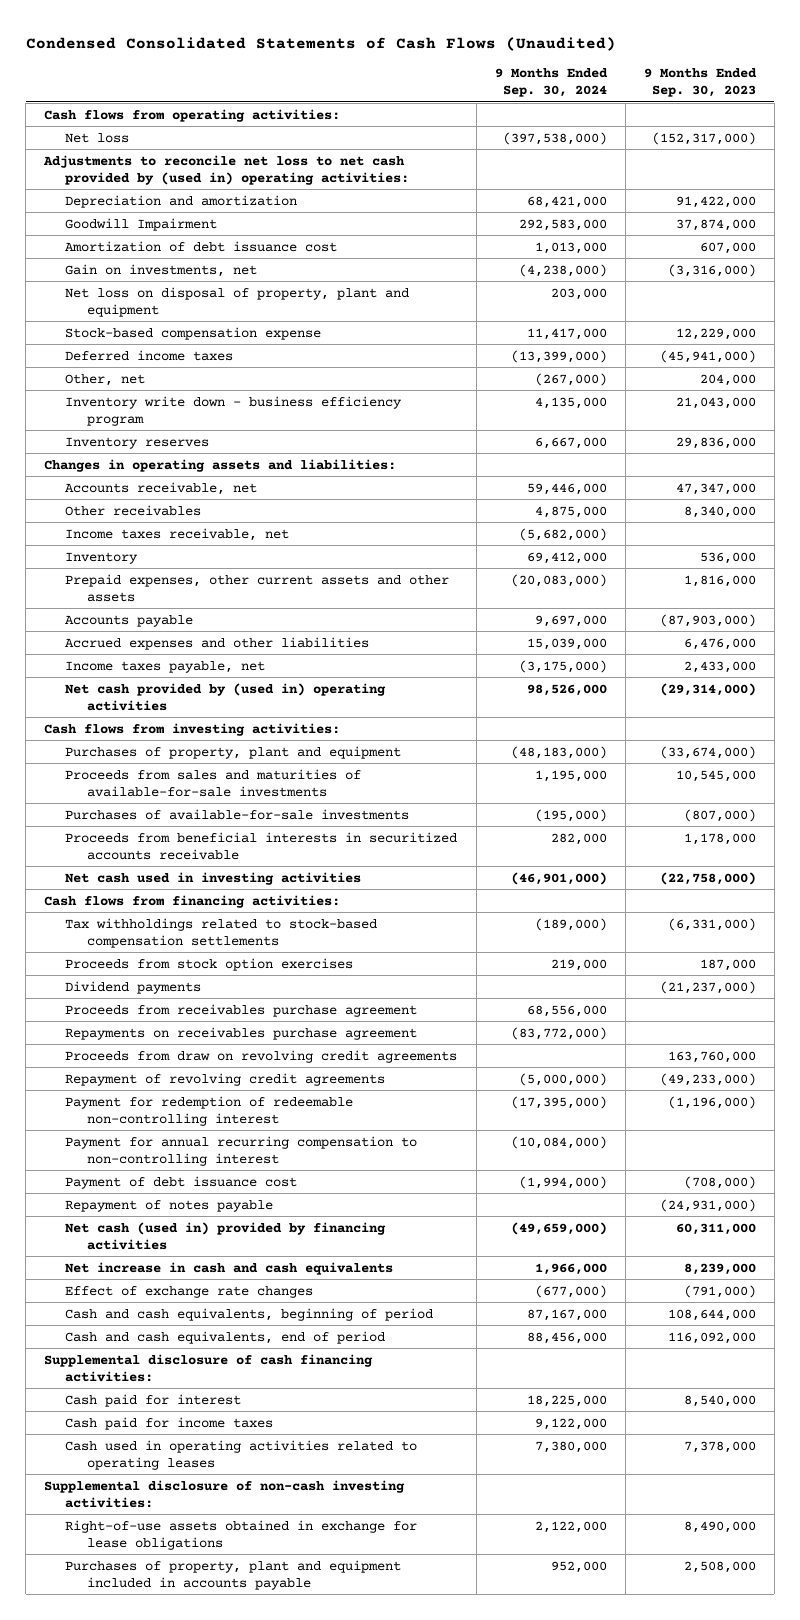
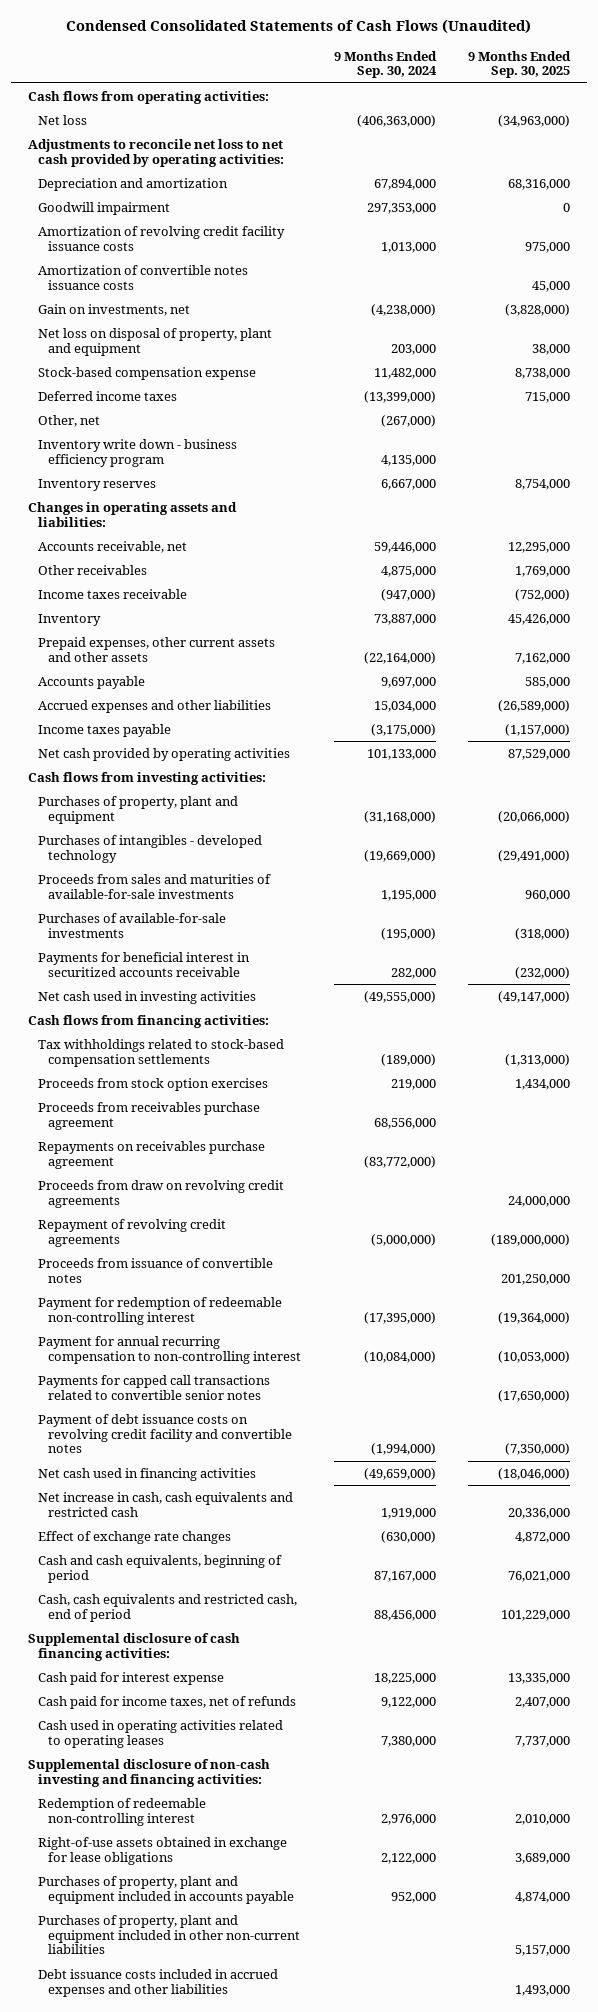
- | 9 Months Ended Sep. 30, 2024 | 9 Months Ended Sep. 30, 2023
+ | 9 Months Ended Sep. 30, 2024 | 9 Months Ended Sep. 30, 2025
- Net loss | (397,538,000) | (152,317,000)
- Adjustments to reconcile net loss to net cash provided by (used in) operating activities:
- Depreciation and amortization | 68,421,000 | 91,422,000
- Goodwill Impairment | 292,583,000 | 37,874,000
- Amortization of debt issuance cost | 1,013,000 | 607,000
+ Net loss | (406,363,000) | (34,963,000)
+ Adjustments to reconcile net loss to net cash provided by operating activities:
+ Depreciation and amortization | 67,894,000 | 68,316,000
+ Goodwill impairment | 297,353,000 | 0
+ Amortization of revolving credit facility issuance costs | 1,013,000 | 975,000
+ Amortization of convertible notes issuance costs | | 45,000
- Stock-based compensation expense | 11,417,000 | 12,229,000
+ Stock-based compensation expense | 11,482,000 | 8,738,000
- Income taxes receivable, net | (5,682,000) |
- Inventory | 69,412,000 | 536,000
- Prepaid expenses, other current assets and other assets | (20,083,000) | 1,816,000
+ Income taxes receivable | (947,000) | (752,000)
+ Inventory | 73,887,000 | 45,426,000
+ Prepaid expenses, other current assets and other assets | (22,164,000) | 7,162,000
- Accrued expenses and other liabilities | 15,039,000 | 6,476,000
- Income taxes payable, net | (3,175,000) | 2,433,000
- Net cash provided by (used in) operating activities | 98,526,000 | (29,314,000)
+ Accrued expenses and other liabilities | 15,034,000 | (26,589,000)
+ Income taxes payable | (3,175,000) | (1,157,000)
+ Net cash provided by operating activities | 101,133,000 | 87,529,000
- Purchases of property, plant and equipment | (48,183,000) | (33,674,000)
+ Purchases of property, plant and equipment | (31,168,000) | (20,066,000)
+ Purchases of intangibles - developed technology | (19,669,000) | (29,491,000)
- Proceeds from beneficial interests in securitized accounts receivable | 282,000 | 1,178,000
- Net cash used in investing activities | (46,901,000) | (22,758,000)
+ Payments for beneficial interest in securitized accounts receivable | 282,000 | (232,000)
+ Net cash used in investing activities | (49,555,000) | (49,147,000)
- Dividend payments | | (21,237,000)
+ Proceeds from issuance of convertible notes | | 201,250,000
- Payment of debt issuance cost | (1,994,000) | (708,000)
- Repayment of notes payable | | (24,931,000)
- Net cash (used in) provided by financing activities | (49,659,000) | 60,311,000
- Net increase in cash and cash equivalents | 1,966,000 | 8,239,000
- Effect of exchange rate changes | (677,000) | (791,000)
+ Payments for capped call transactions related to convertible senior notes | | (17,650,000)
+ Payment of debt issuance costs on revolving credit facility and convertible notes | (1,994,000) | (7,350,000)
+ Net cash used in financing activities | (49,659,000) | (18,046,000)
+ Net increase in cash, cash equivalents and restricted cash | 1,919,000 | 20,336,000
+ Effect of exchange rate changes | (630,000) | 4,872,000
- Cash and cash equivalents, end of period | 88,456,000 | 116,092,000
+ Cash, cash equivalents and restricted cash, end of period | 88,456,000 | 101,229,000
- Cash paid for interest | 18,225,000 | 8,540,000
- Cash paid for income taxes | 9,122,000 |
+ Cash paid for interest expense | 18,225,000 | 13,335,000
+ Cash paid for income taxes, net of refunds | 9,122,000 | 2,407,000
- Supplemental disclosure of non-cash investing activities:
+ Supplemental disclosure of non-cash investing and financing activities:
+ Redemption of redeemable non-controlling interest | 2,976,000 | 2,010,000
+ Purchases of property, plant and equipment included in other non-current liabilities | | 5,157,000
+ Debt issuance costs included in accrued expenses and other liabilities | | 1,493,000

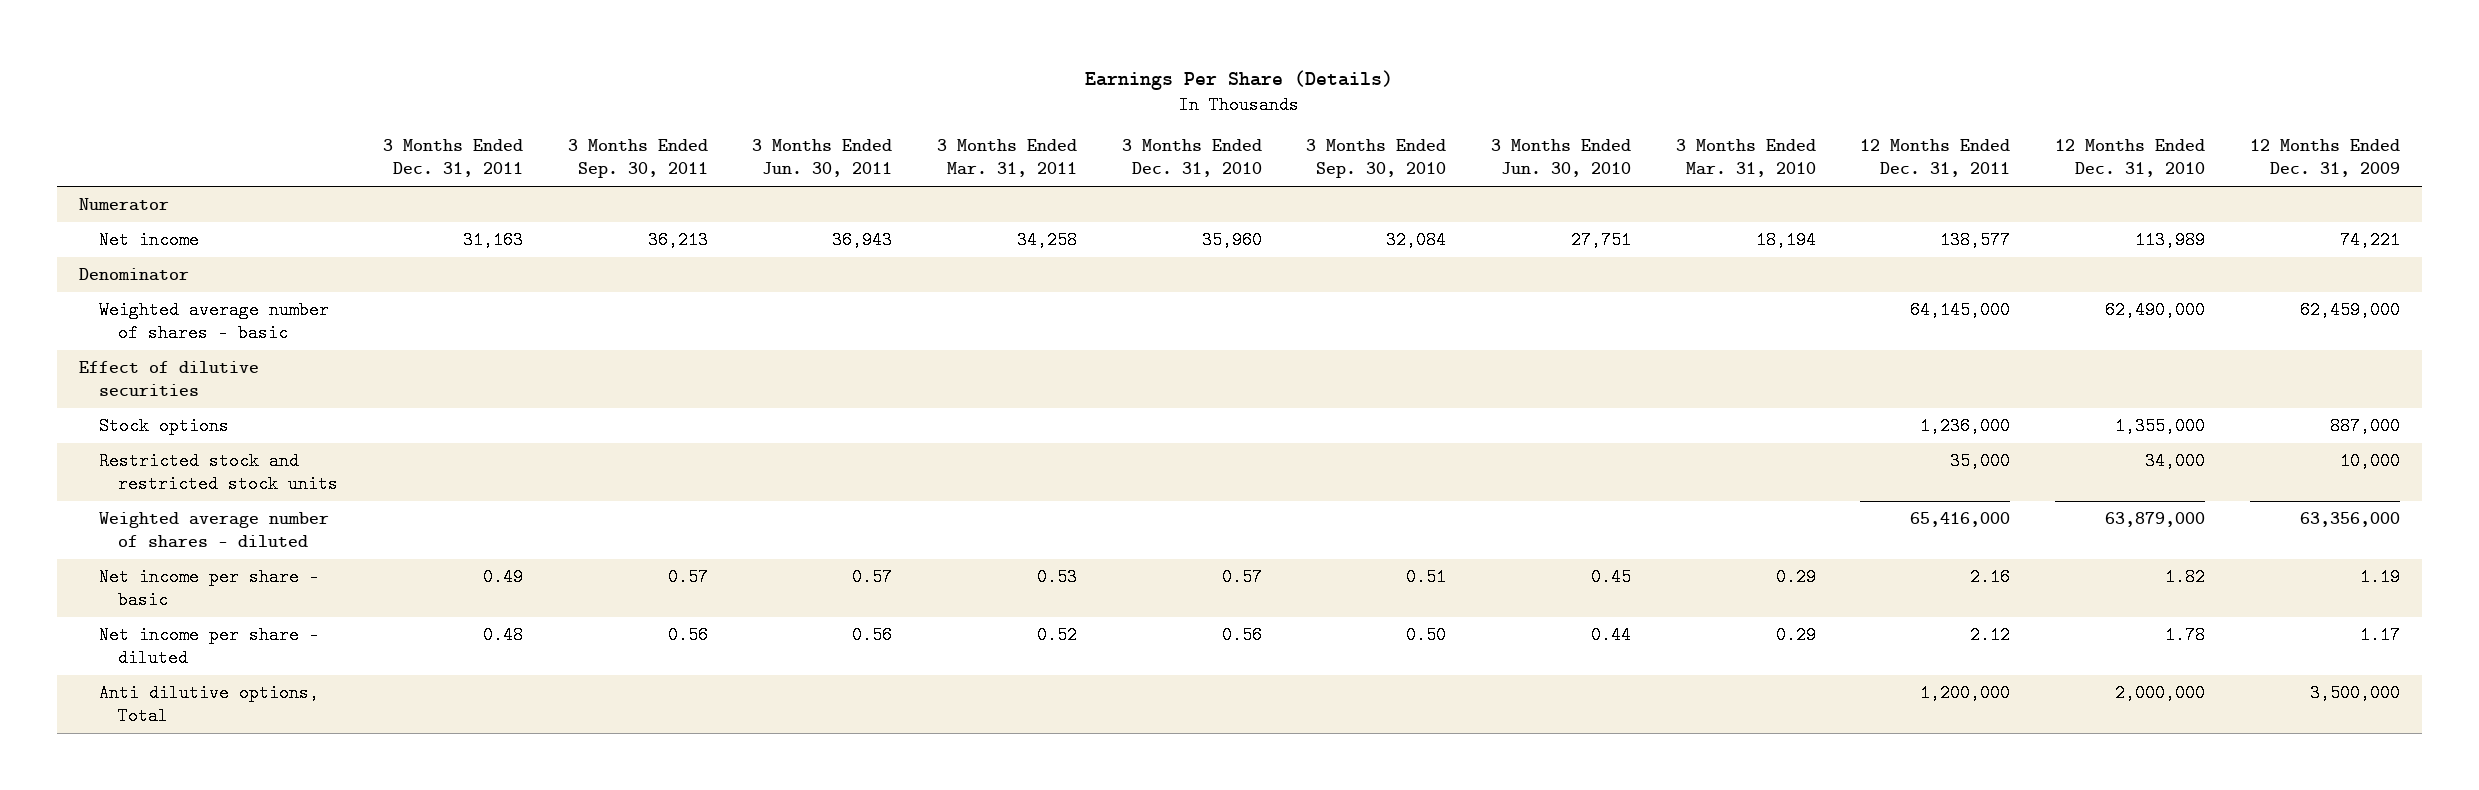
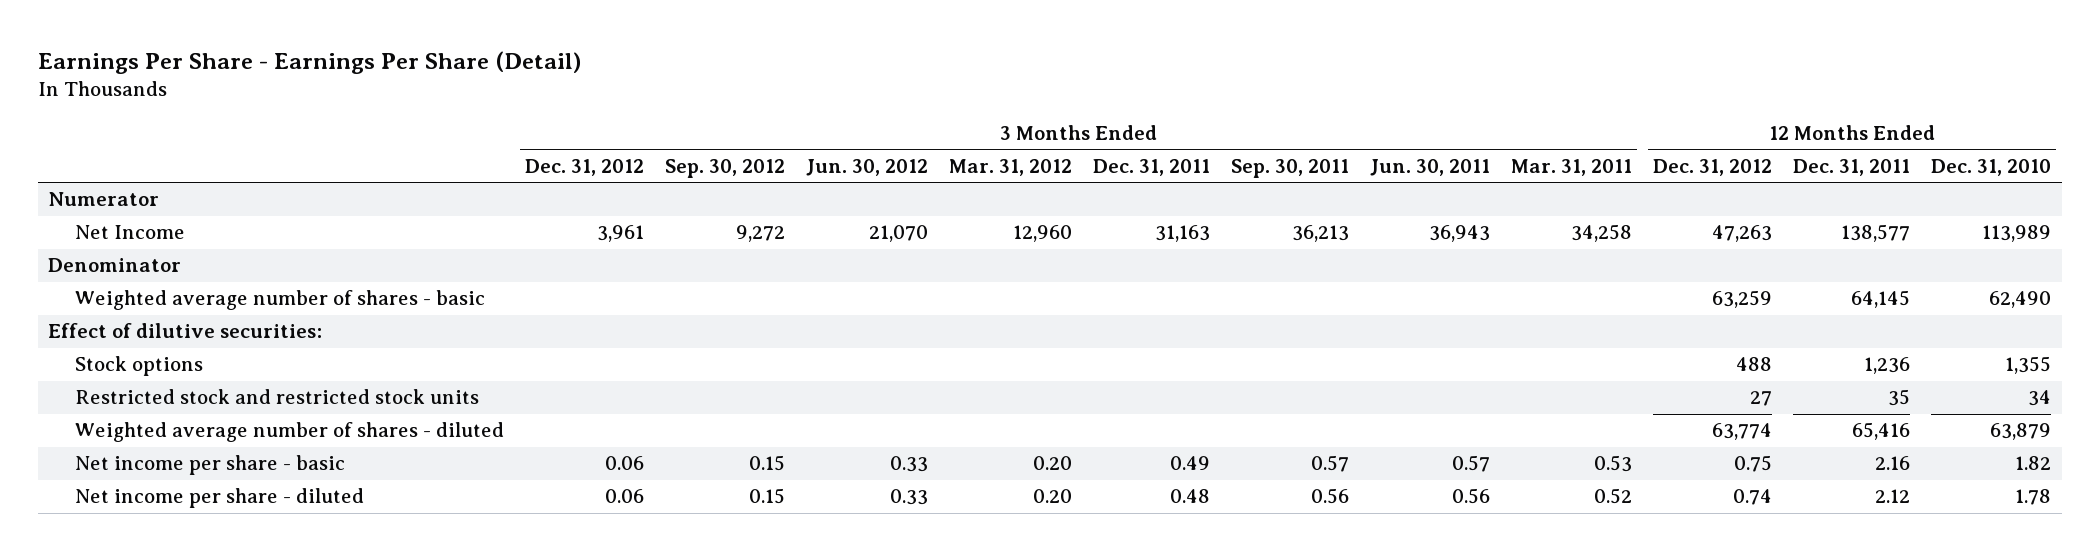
- Earnings Per Share (Details)
+ Earnings Per Share - Earnings Per Share (Detail)
- | 3 Months Ended Dec. 31, 2011 | 3 Months Ended Sep. 30, 2011 | 3 Months Ended Jun. 30, 2011 | 3 Months Ended Mar. 31, 2011 | 3 Months Ended Dec. 31, 2010 | 3 Months Ended Sep. 30, 2010 | 3 Months Ended Jun. 30, 2010 | 3 Months Ended Mar. 31, 2010 | 12 Months Ended Dec. 31, 2011 | 12 Months Ended Dec. 31, 2010 | 12 Months Ended Dec. 31, 2009
+ | 3 Months Ended Dec. 31, 2012 | 3 Months Ended Sep. 30, 2012 | 3 Months Ended Jun. 30, 2012 | 3 Months Ended Mar. 31, 2012 | 3 Months Ended Dec. 31, 2011 | 3 Months Ended Sep. 30, 2011 | 3 Months Ended Jun. 30, 2011 | 3 Months Ended Mar. 31, 2011 | 12 Months Ended Dec. 31, 2012 | 12 Months Ended Dec. 31, 2011 | 12 Months Ended Dec. 31, 2010
- Net income | 31,163 | 36,213 | 36,943 | 34,258 | 35,960 | 32,084 | 27,751 | 18,194 | 138,577 | 113,989 | 74,221
+ Net Income | 3,961 | 9,272 | 21,070 | 12,960 | 31,163 | 36,213 | 36,943 | 34,258 | 47,263 | 138,577 | 113,989
- Weighted average number of shares - basic | | | | | | | | | 64,145,000 | 62,490,000 | 62,459,000
- Effect of dilutive securities
- Stock options | | | | | | | | | 1,236,000 | 1,355,000 | 887,000
- Restricted stock and restricted stock units | | | | | | | | | 35,000 | 34,000 | 10,000
- Weighted average number of shares - diluted | | | | | | | | | 65,416,000 | 63,879,000 | 63,356,000
+ Weighted average number of shares - basic | | | | | | | | | 63,259 | 64,145 | 62,490
+ Effect of dilutive securities:
+ Stock options | | | | | | | | | 488 | 1,236 | 1,355
+ Restricted stock and restricted stock units | | | | | | | | | 27 | 35 | 34
+ Weighted average number of shares - diluted | | | | | | | | | 63,774 | 65,416 | 63,879
- Anti dilutive options, Total | | | | | | | | | 1,200,000 | 2,000,000 | 3,500,000

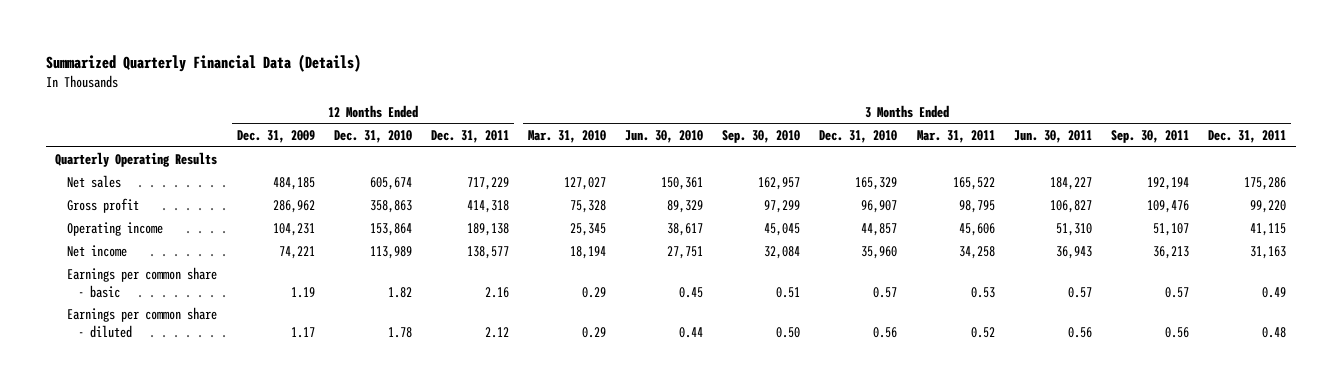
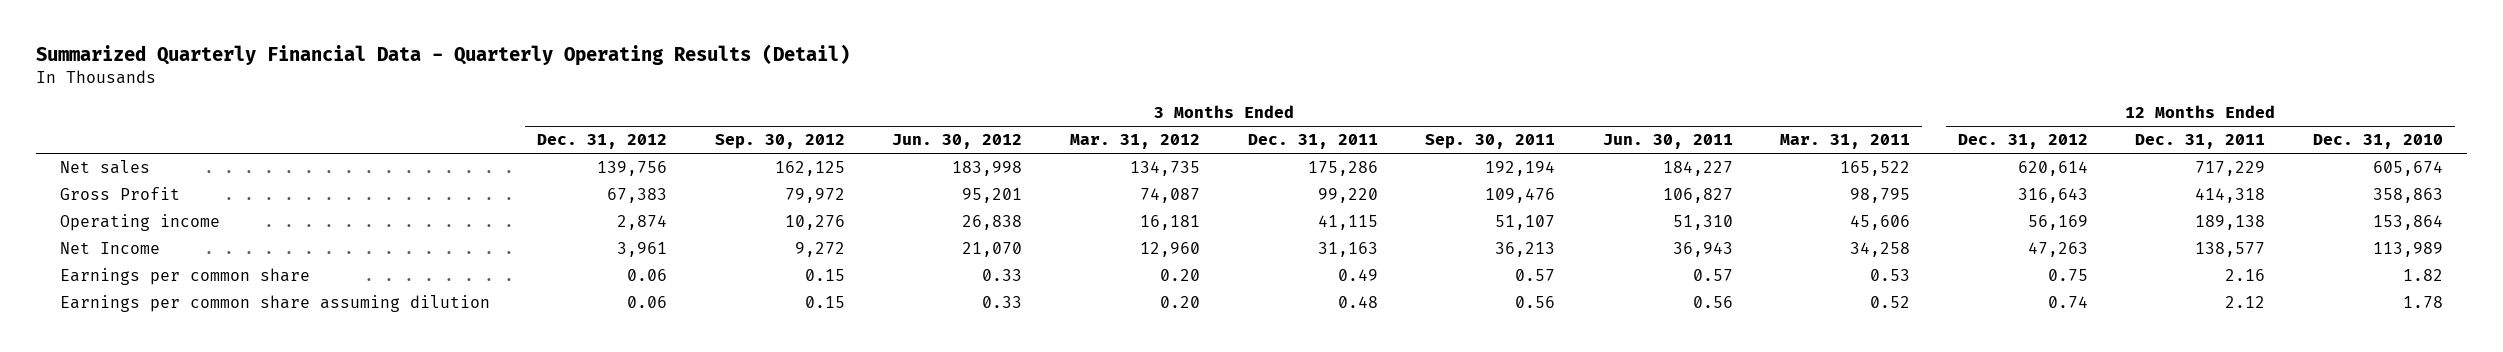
- Summarized Quarterly Financial Data (Details)
+ Summarized Quarterly Financial Data - Quarterly Operating Results (Detail)
- | 12 Months Ended Dec. 31, 2009 | 12 Months Ended Dec. 31, 2010 | 12 Months Ended Dec. 31, 2011 | 3 Months Ended Mar. 31, 2010 | 3 Months Ended Jun. 30, 2010 | 3 Months Ended Sep. 30, 2010 | 3 Months Ended Dec. 31, 2010 | 3 Months Ended Mar. 31, 2011 | 3 Months Ended Jun. 30, 2011 | 3 Months Ended Sep. 30, 2011 | 3 Months Ended Dec. 31, 2011
+ | 3 Months Ended Dec. 31, 2012 | 3 Months Ended Sep. 30, 2012 | 3 Months Ended Jun. 30, 2012 | 3 Months Ended Mar. 31, 2012 | 3 Months Ended Dec. 31, 2011 | 3 Months Ended Sep. 30, 2011 | 3 Months Ended Jun. 30, 2011 | 3 Months Ended Mar. 31, 2011 | 12 Months Ended Dec. 31, 2012 | 12 Months Ended Dec. 31, 2011 | 12 Months Ended Dec. 31, 2010
- Quarterly Operating Results
- Gross profit | 286,962 | 358,863 | 414,318 | 75,328 | 89,329 | 97,299 | 96,907 | 98,795 | 106,827 | 109,476 | 99,220
+ Gross Profit | 67,383 | 79,972 | 95,201 | 74,087 | 99,220 | 109,476 | 106,827 | 98,795 | 316,643 | 414,318 | 358,863
- Net income | 74,221 | 113,989 | 138,577 | 18,194 | 27,751 | 32,084 | 35,960 | 34,258 | 36,943 | 36,213 | 31,163
- Earnings per common share - basic | 1.19 | 1.82 | 2.16 | 0.29 | 0.45 | 0.51 | 0.57 | 0.53 | 0.57 | 0.57 | 0.49
- Earnings per common share - diluted | 1.17 | 1.78 | 2.12 | 0.29 | 0.44 | 0.50 | 0.56 | 0.52 | 0.56 | 0.56 | 0.48
+ Net Income | 3,961 | 9,272 | 21,070 | 12,960 | 31,163 | 36,213 | 36,943 | 34,258 | 47,263 | 138,577 | 113,989
+ Earnings per common share | 0.06 | 0.15 | 0.33 | 0.20 | 0.49 | 0.57 | 0.57 | 0.53 | 0.75 | 2.16 | 1.82
+ Earnings per common share assuming dilution | 0.06 | 0.15 | 0.33 | 0.20 | 0.48 | 0.56 | 0.56 | 0.52 | 0.74 | 2.12 | 1.78

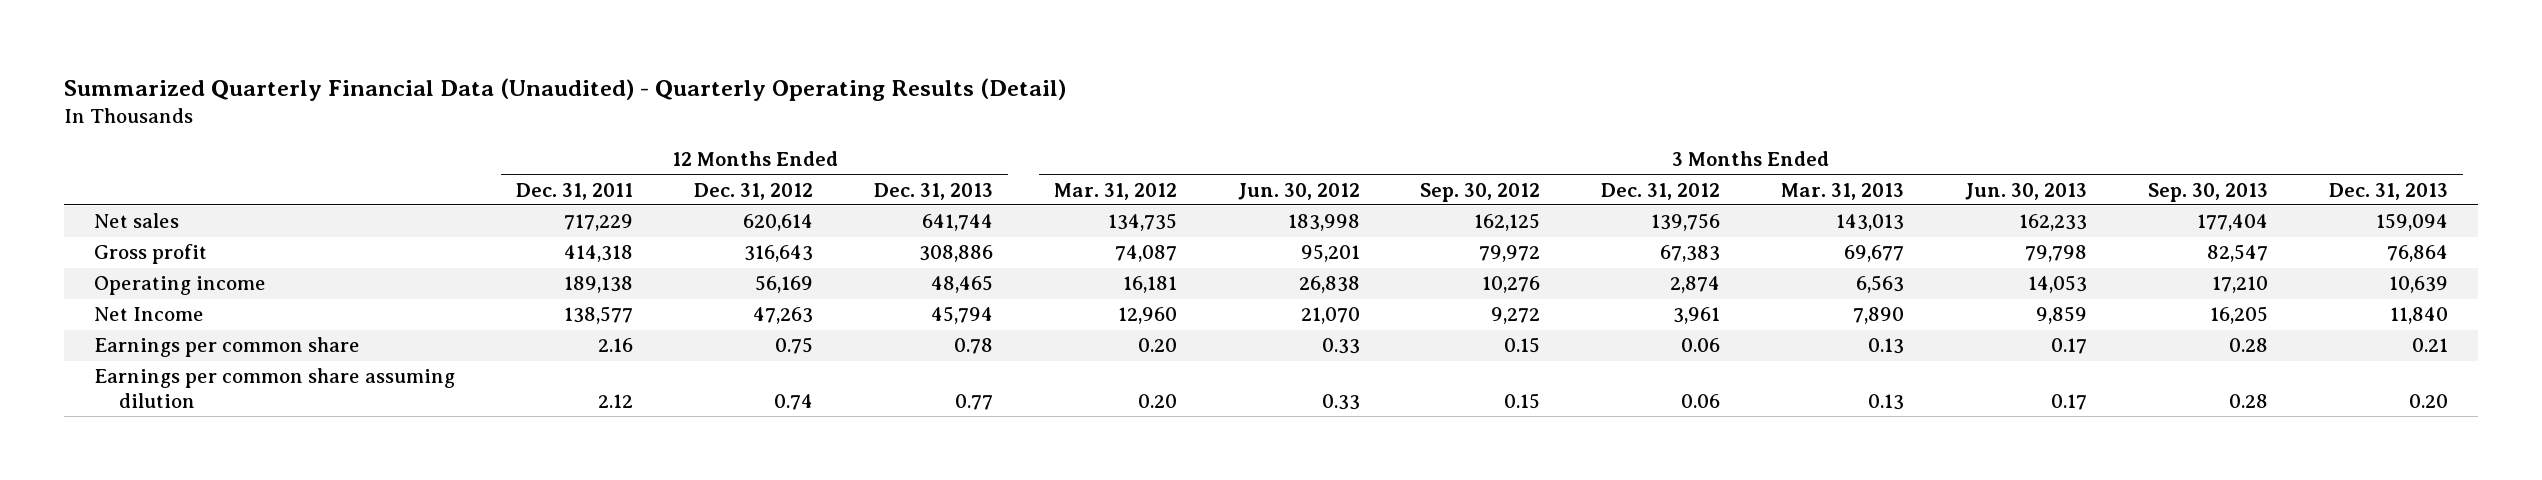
- Summarized Quarterly Financial Data - Quarterly Operating Results (Detail)
+ Summarized Quarterly Financial Data (Unaudited) - Quarterly Operating Results (Detail)
- | 3 Months Ended Dec. 31, 2012 | 3 Months Ended Sep. 30, 2012 | 3 Months Ended Jun. 30, 2012 | 3 Months Ended Mar. 31, 2012 | 3 Months Ended Dec. 31, 2011 | 3 Months Ended Sep. 30, 2011 | 3 Months Ended Jun. 30, 2011 | 3 Months Ended Mar. 31, 2011 | 12 Months Ended Dec. 31, 2012 | 12 Months Ended Dec. 31, 2011 | 12 Months Ended Dec. 31, 2010
+ | 12 Months Ended Dec. 31, 2011 | 12 Months Ended Dec. 31, 2012 | 12 Months Ended Dec. 31, 2013 | 3 Months Ended Mar. 31, 2012 | 3 Months Ended Jun. 30, 2012 | 3 Months Ended Sep. 30, 2012 | 3 Months Ended Dec. 31, 2012 | 3 Months Ended Mar. 31, 2013 | 3 Months Ended Jun. 30, 2013 | 3 Months Ended Sep. 30, 2013 | 3 Months Ended Dec. 31, 2013
- Gross Profit | 67,383 | 79,972 | 95,201 | 74,087 | 99,220 | 109,476 | 106,827 | 98,795 | 316,643 | 414,318 | 358,863
+ Gross profit | 414,318 | 316,643 | 308,886 | 74,087 | 95,201 | 79,972 | 67,383 | 69,677 | 79,798 | 82,547 | 76,864

